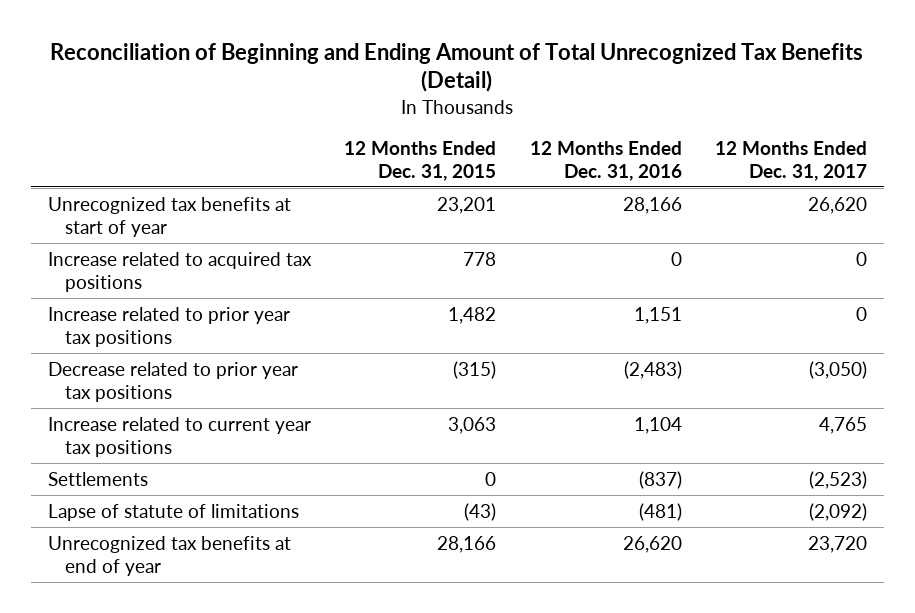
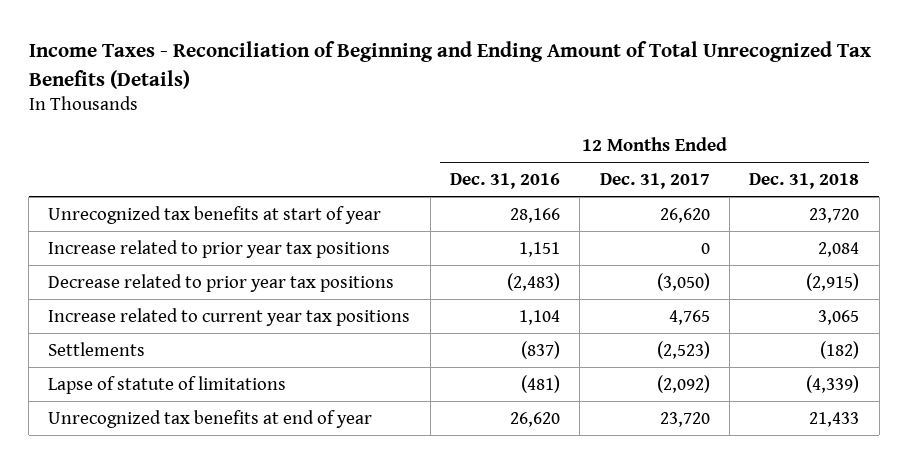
- Reconciliation of Beginning and Ending Amount of Total Unrecognized Tax Benefits (Detail)
+ Income Taxes - Reconciliation of Beginning and Ending Amount of Total Unrecognized Tax Benefits (Details)
- | 12 Months Ended Dec. 31, 2015 | 12 Months Ended Dec. 31, 2016 | 12 Months Ended Dec. 31, 2017
+ | 12 Months Ended Dec. 31, 2016 | 12 Months Ended Dec. 31, 2017 | 12 Months Ended Dec. 31, 2018
- Increase related to acquired tax positions | 778 | 0 | 0

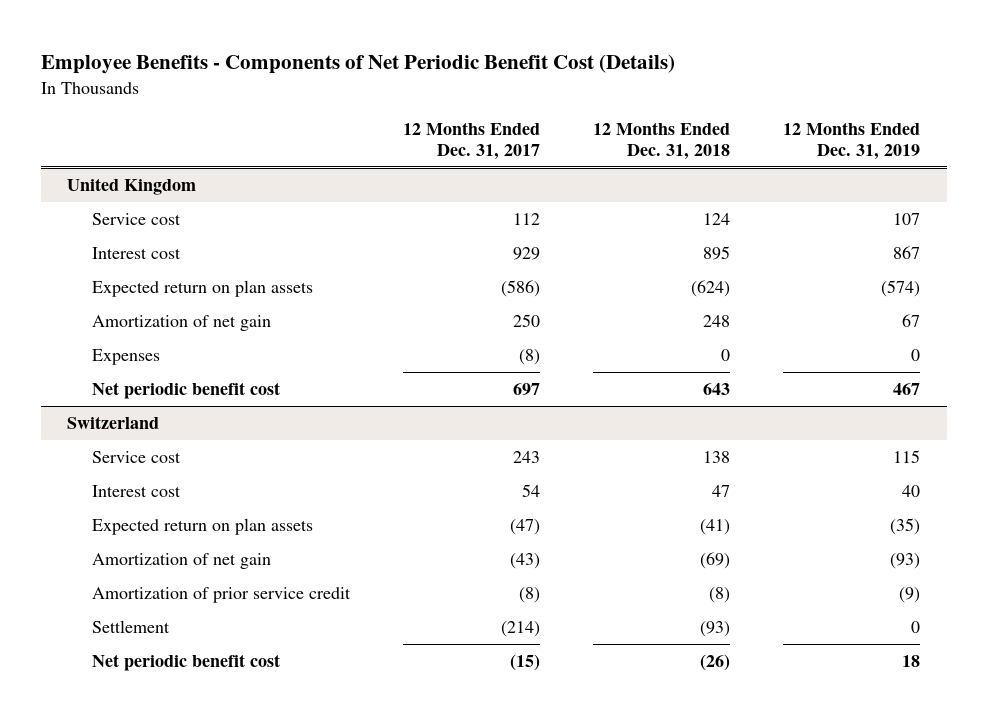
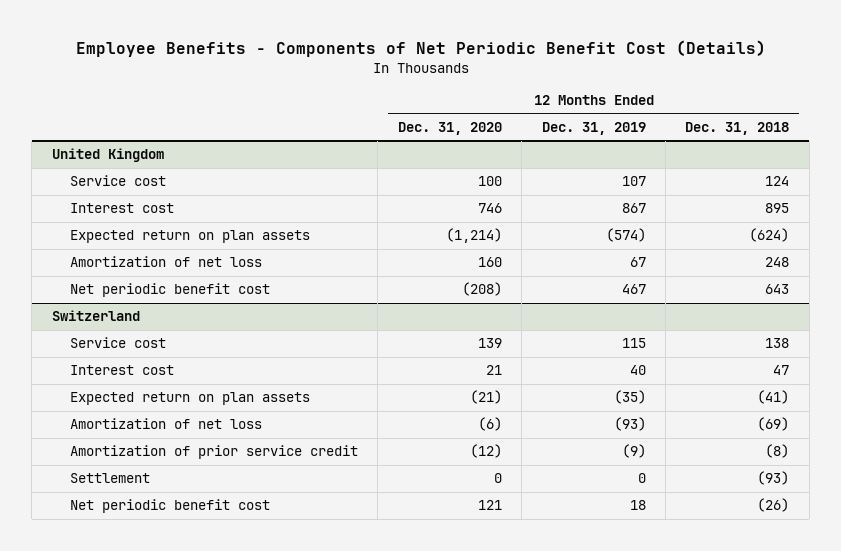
- | 12 Months Ended Dec. 31, 2017 | 12 Months Ended Dec. 31, 2018 | 12 Months Ended Dec. 31, 2019
+ | 12 Months Ended Dec. 31, 2020 | 12 Months Ended Dec. 31, 2019 | 12 Months Ended Dec. 31, 2018
@ United Kingdom
- Amortization of net gain | 250 | 248 | 67
- Expenses | (8) | 0 | 0
+ Amortization of net loss | 160 | 67 | 248
@ Switzerland
- Amortization of net gain | (43) | (69) | (93)
+ Amortization of net loss | (6) | (93) | (69)

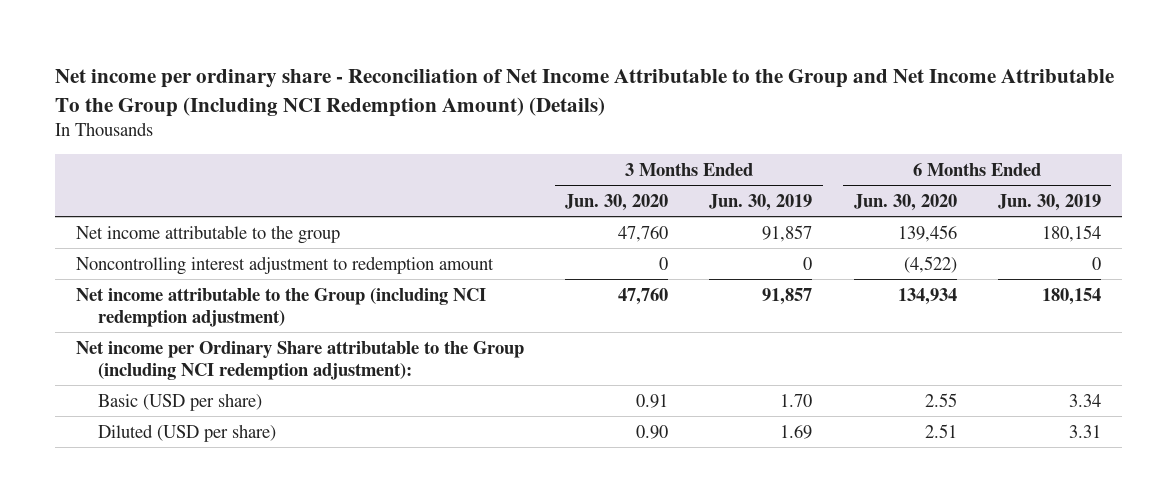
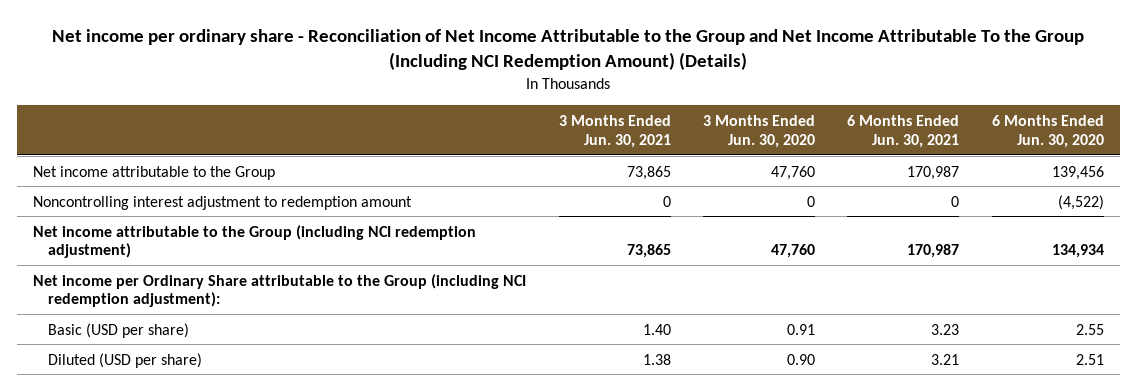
- | 3 Months Ended Jun. 30, 2020 | 3 Months Ended Jun. 30, 2019 | 6 Months Ended Jun. 30, 2020 | 6 Months Ended Jun. 30, 2019
+ | 3 Months Ended Jun. 30, 2021 | 3 Months Ended Jun. 30, 2020 | 6 Months Ended Jun. 30, 2021 | 6 Months Ended Jun. 30, 2020
- Net income attributable to the group | 47,760 | 91,857 | 139,456 | 180,154
+ Net income attributable to the Group | 73,865 | 47,760 | 170,987 | 139,456

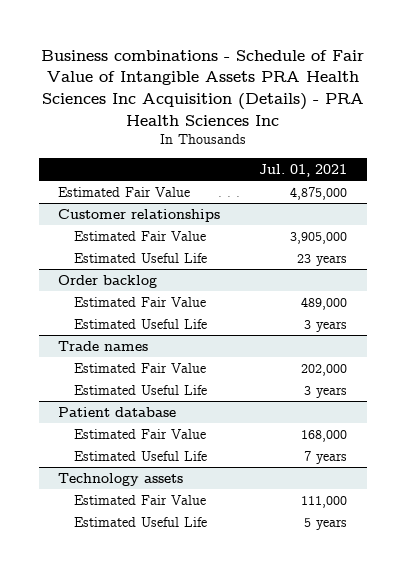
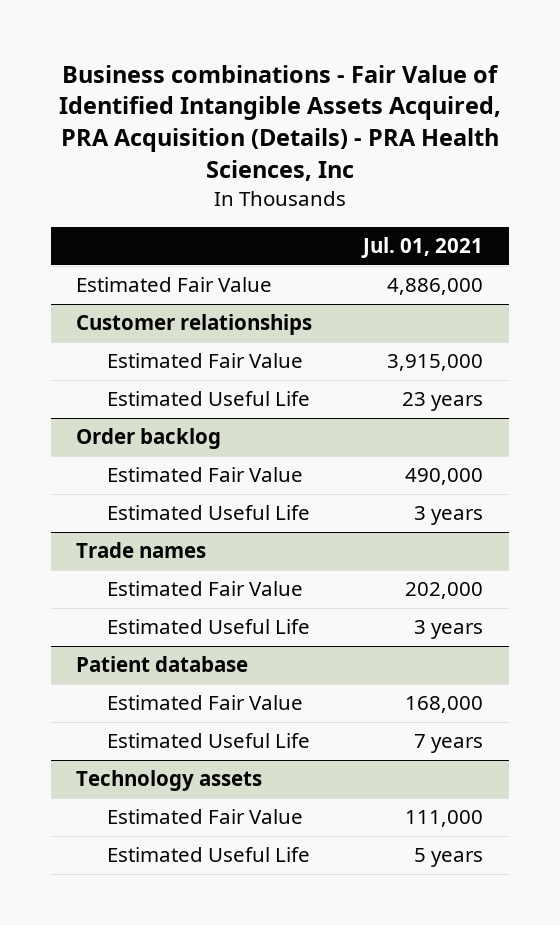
- Business combinations - Schedule of Fair Value of Intangible Assets PRA Health Sciences Inc Acquisition (Details) - PRA Health Sciences Inc
+ Business combinations - Fair Value of Identified Intangible Assets Acquired, PRA Acquisition (Details) - PRA Health Sciences, Inc
- Estimated Fair Value | 4,875,000
+ Estimated Fair Value | 4,886,000
@ Customer relationships
- Estimated Fair Value | 3,905,000
+ Estimated Fair Value | 3,915,000
@ Order backlog
- Estimated Fair Value | 489,000
+ Estimated Fair Value | 490,000

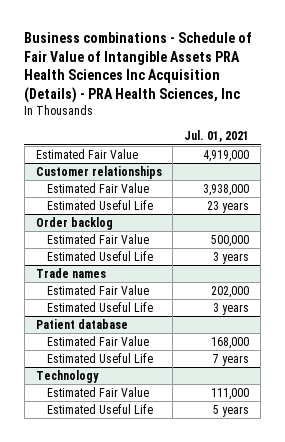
- Business combinations - Fair Value of Identified Intangible Assets Acquired, PRA Acquisition (Details) - PRA Health Sciences, Inc
+ Business combinations - Schedule of Fair Value of Intangible Assets PRA Health Sciences Inc Acquisition (Details) - PRA Health Sciences, Inc
- Estimated Fair Value | 4,886,000
+ Estimated Fair Value | 4,919,000
@ Customer relationships
- Estimated Fair Value | 3,915,000
+ Estimated Fair Value | 3,938,000
@ Order backlog
- Estimated Fair Value | 490,000
+ Estimated Fair Value | 500,000
- Technology assets
+ Technology

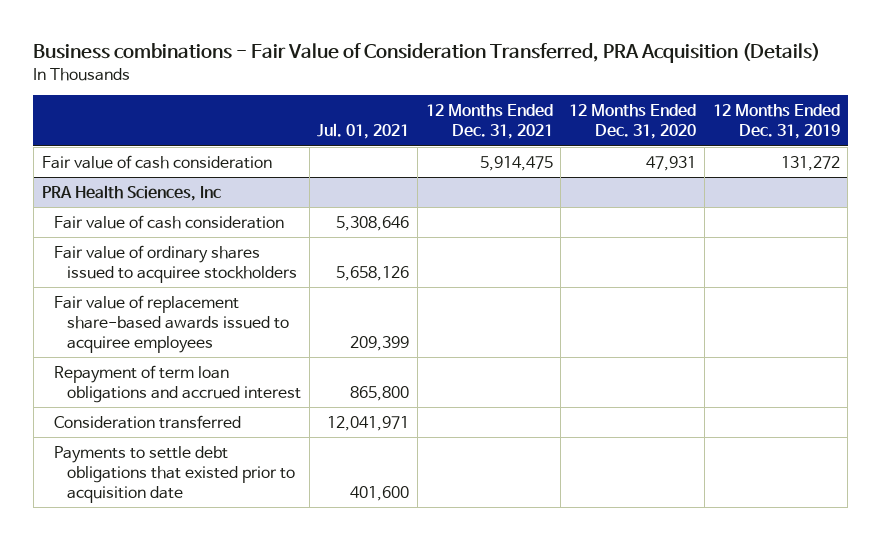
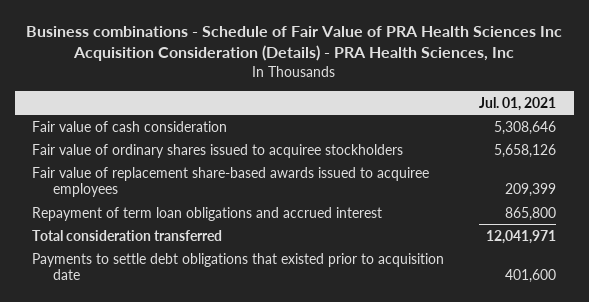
- Business combinations - Fair Value of Consideration Transferred, PRA Acquisition (Details)
+ Business combinations - Schedule of Fair Value of PRA Health Sciences Inc Acquisition Consideration (Details) - PRA Health Sciences, Inc
- | Jul. 01, 2021 | 12 Months Ended Dec. 31, 2021 | 12 Months Ended Dec. 31, 2020 | 12 Months Ended Dec. 31, 2019
+ | Jul. 01, 2021
- Fair value of cash consideration | | 5,914,475 | 47,931 | 131,272
- PRA Health Sciences, Inc
- Consideration transferred | 12,041,971 | | |
+ Total consideration transferred | 12,041,971

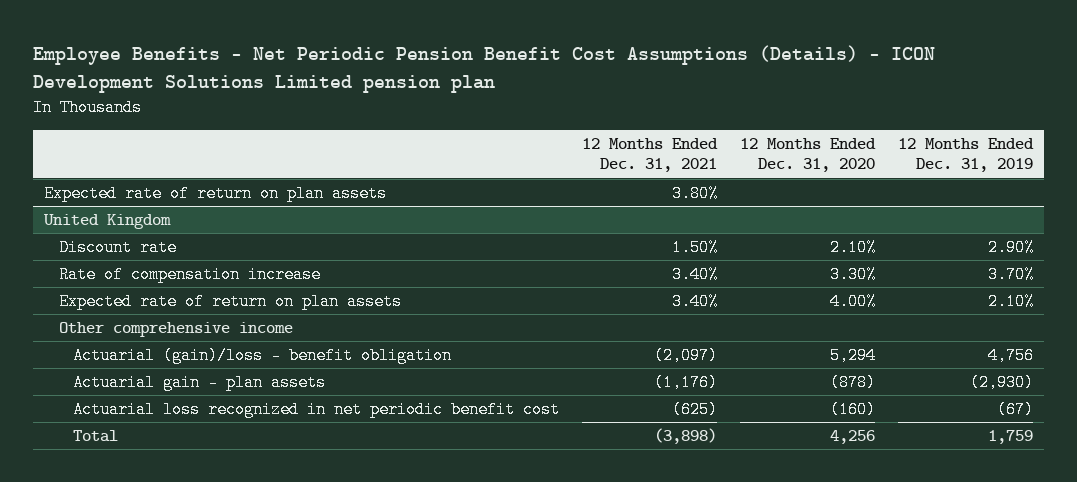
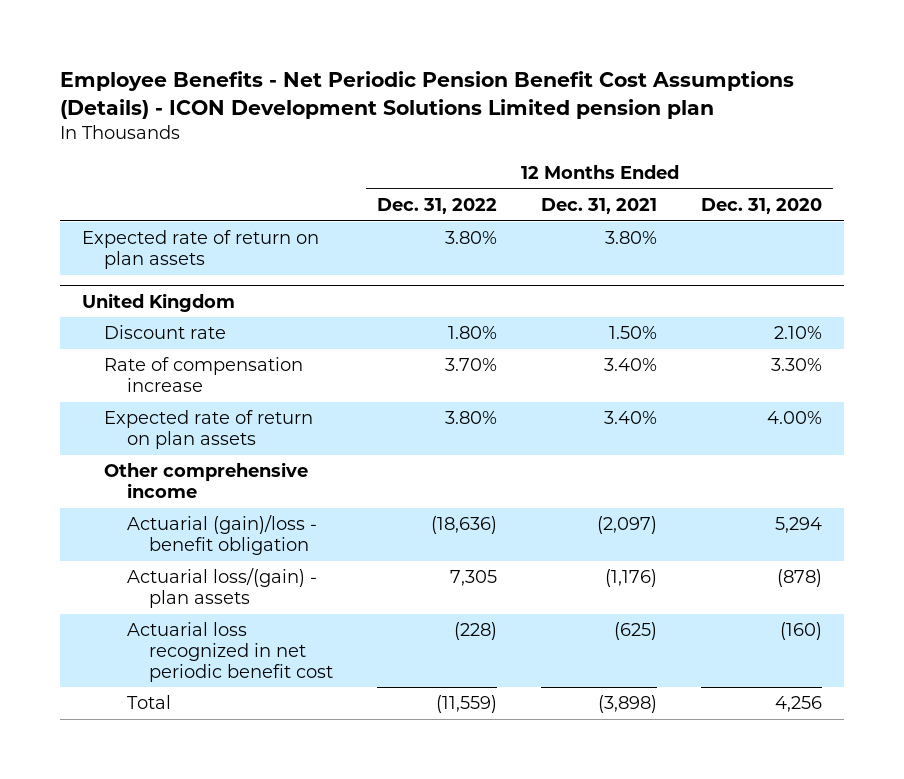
- | 12 Months Ended Dec. 31, 2021 | 12 Months Ended Dec. 31, 2020 | 12 Months Ended Dec. 31, 2019
+ | 12 Months Ended Dec. 31, 2022 | 12 Months Ended Dec. 31, 2021 | 12 Months Ended Dec. 31, 2020
@ United Kingdom
- Actuarial gain - plan assets | (1,176) | (878) | (2,930)
+ Actuarial loss/(gain) - plan assets | 7,305 | (1,176) | (878)

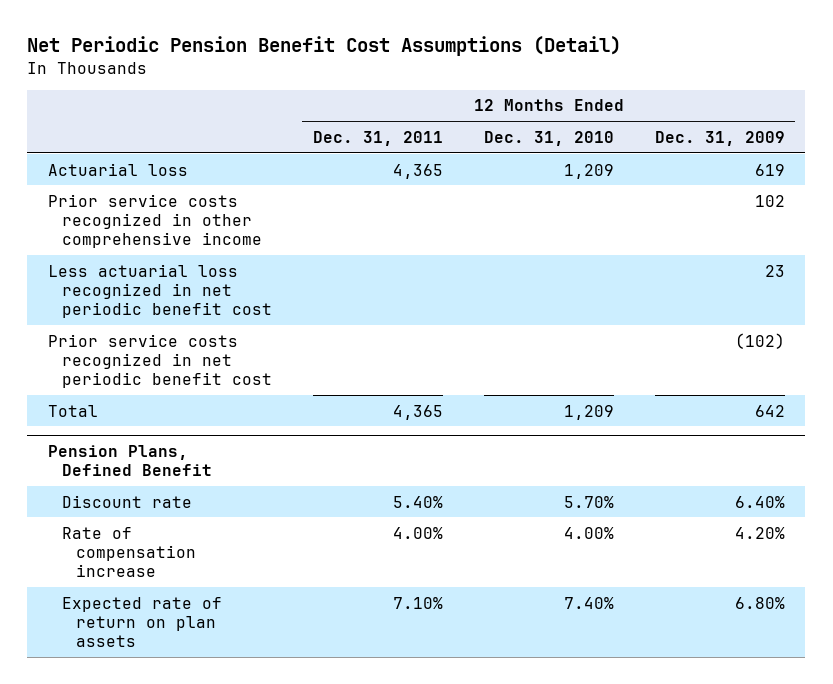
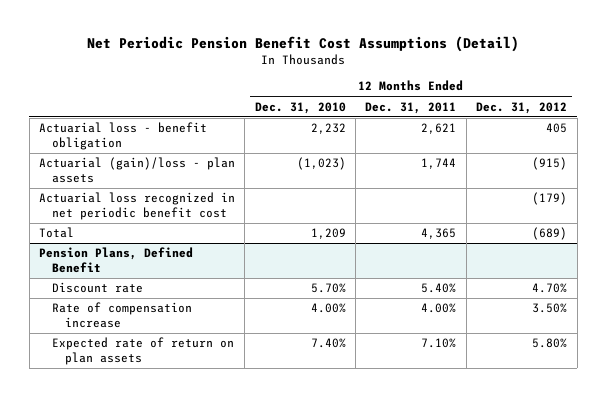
- | 12 Months Ended Dec. 31, 2011 | 12 Months Ended Dec. 31, 2010 | 12 Months Ended Dec. 31, 2009
+ | 12 Months Ended Dec. 31, 2010 | 12 Months Ended Dec. 31, 2011 | 12 Months Ended Dec. 31, 2012
- Actuarial loss | 4,365 | 1,209 | 619
- Prior service costs recognized in other comprehensive income | | | 102
- Less actuarial loss recognized in net periodic benefit cost | | | 23
- Prior service costs recognized in net periodic benefit cost | | | (102)
+ Actuarial loss - benefit obligation | 2,232 | 2,621 | 405
+ Actuarial (gain)/loss - plan assets | (1,023) | 1,744 | (915)
+ Actuarial loss recognized in net periodic benefit cost | | | (179)

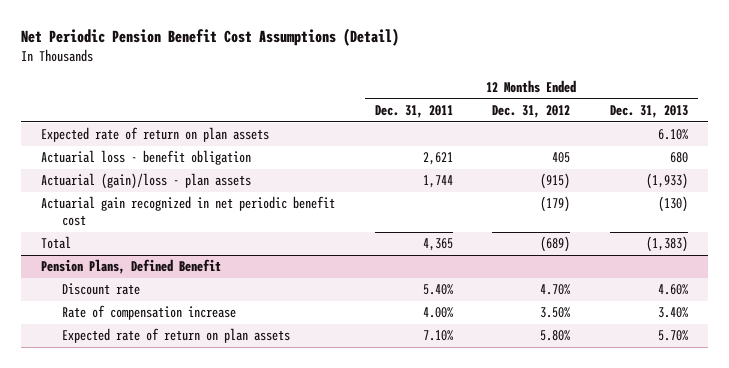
- | 12 Months Ended Dec. 31, 2010 | 12 Months Ended Dec. 31, 2011 | 12 Months Ended Dec. 31, 2012
+ | 12 Months Ended Dec. 31, 2011 | 12 Months Ended Dec. 31, 2012 | 12 Months Ended Dec. 31, 2013
+ Expected rate of return on plan assets | | | 6.10%
- Actuarial loss recognized in net periodic benefit cost | | | (179)
+ Actuarial gain recognized in net periodic benefit cost | | (179) | (130)

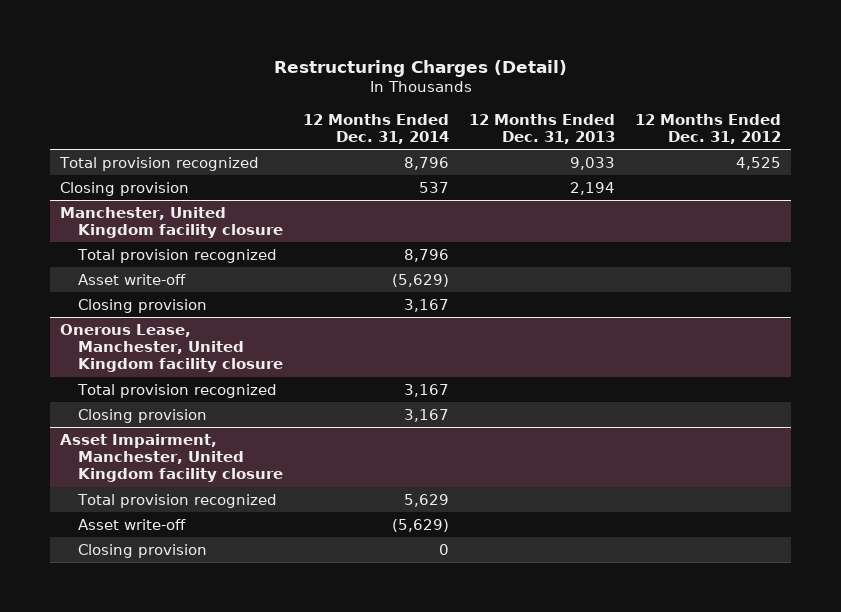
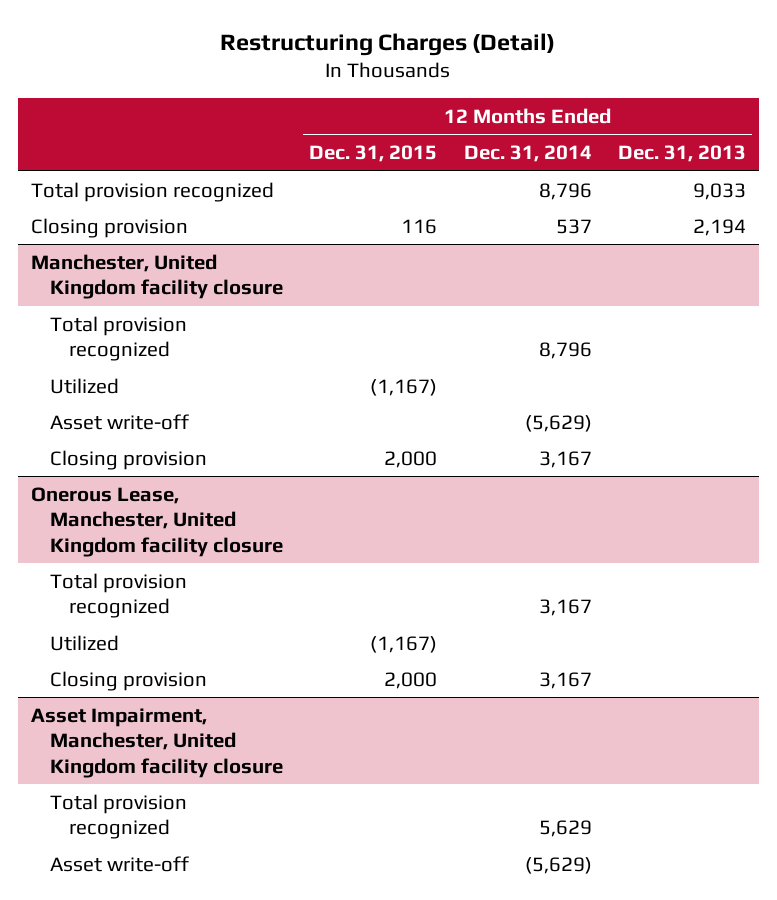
- | 12 Months Ended Dec. 31, 2014 | 12 Months Ended Dec. 31, 2013 | 12 Months Ended Dec. 31, 2012
+ | 12 Months Ended Dec. 31, 2015 | 12 Months Ended Dec. 31, 2014 | 12 Months Ended Dec. 31, 2013
@ Manchester, United Kingdom facility closure
+ Utilized | (1,167) | |
@ Onerous Lease, Manchester, United Kingdom facility closure
+ Utilized | (1,167) | |
@ Asset Impairment, Manchester, United Kingdom facility closure
- Closing provision | 0 | |

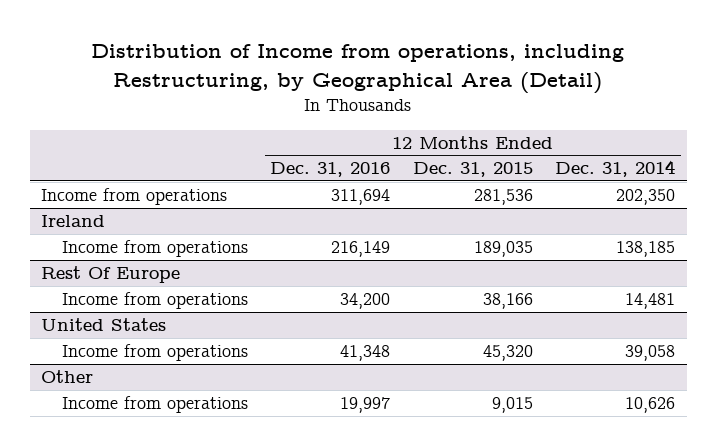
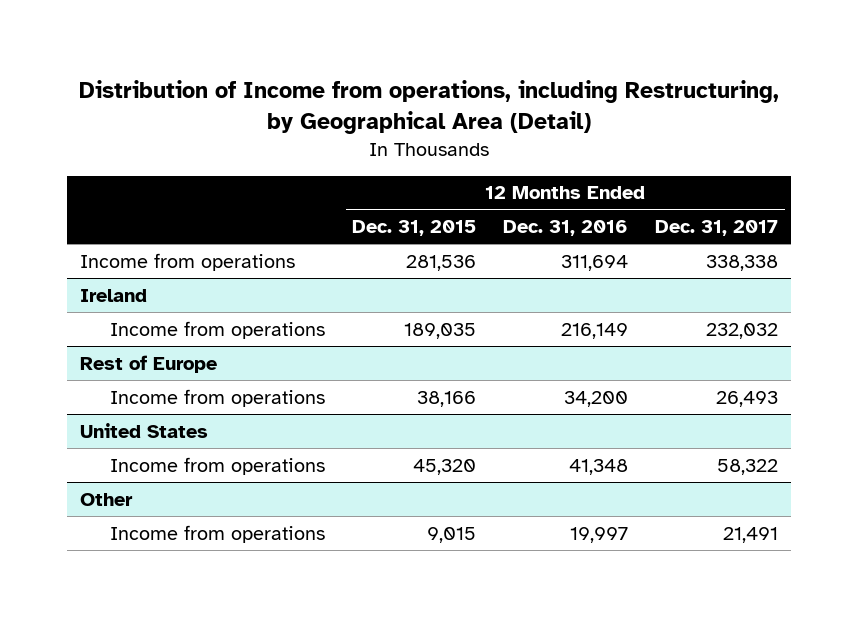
- | 12 Months Ended Dec. 31, 2016 | 12 Months Ended Dec. 31, 2015 | 12 Months Ended Dec. 31, 2014
+ | 12 Months Ended Dec. 31, 2015 | 12 Months Ended Dec. 31, 2016 | 12 Months Ended Dec. 31, 2017
- Rest Of Europe
+ Rest of Europe

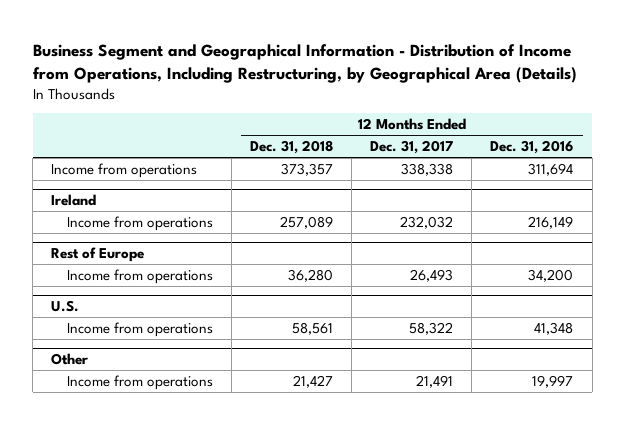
- Distribution of Income from operations, including Restructuring, by Geographical Area (Detail)
+ Business Segment and Geographical Information - Distribution of Income from Operations, Including Restructuring, by Geographical Area (Details)
- | 12 Months Ended Dec. 31, 2015 | 12 Months Ended Dec. 31, 2016 | 12 Months Ended Dec. 31, 2017
+ | 12 Months Ended Dec. 31, 2018 | 12 Months Ended Dec. 31, 2017 | 12 Months Ended Dec. 31, 2016
- United States
+ U.S.

